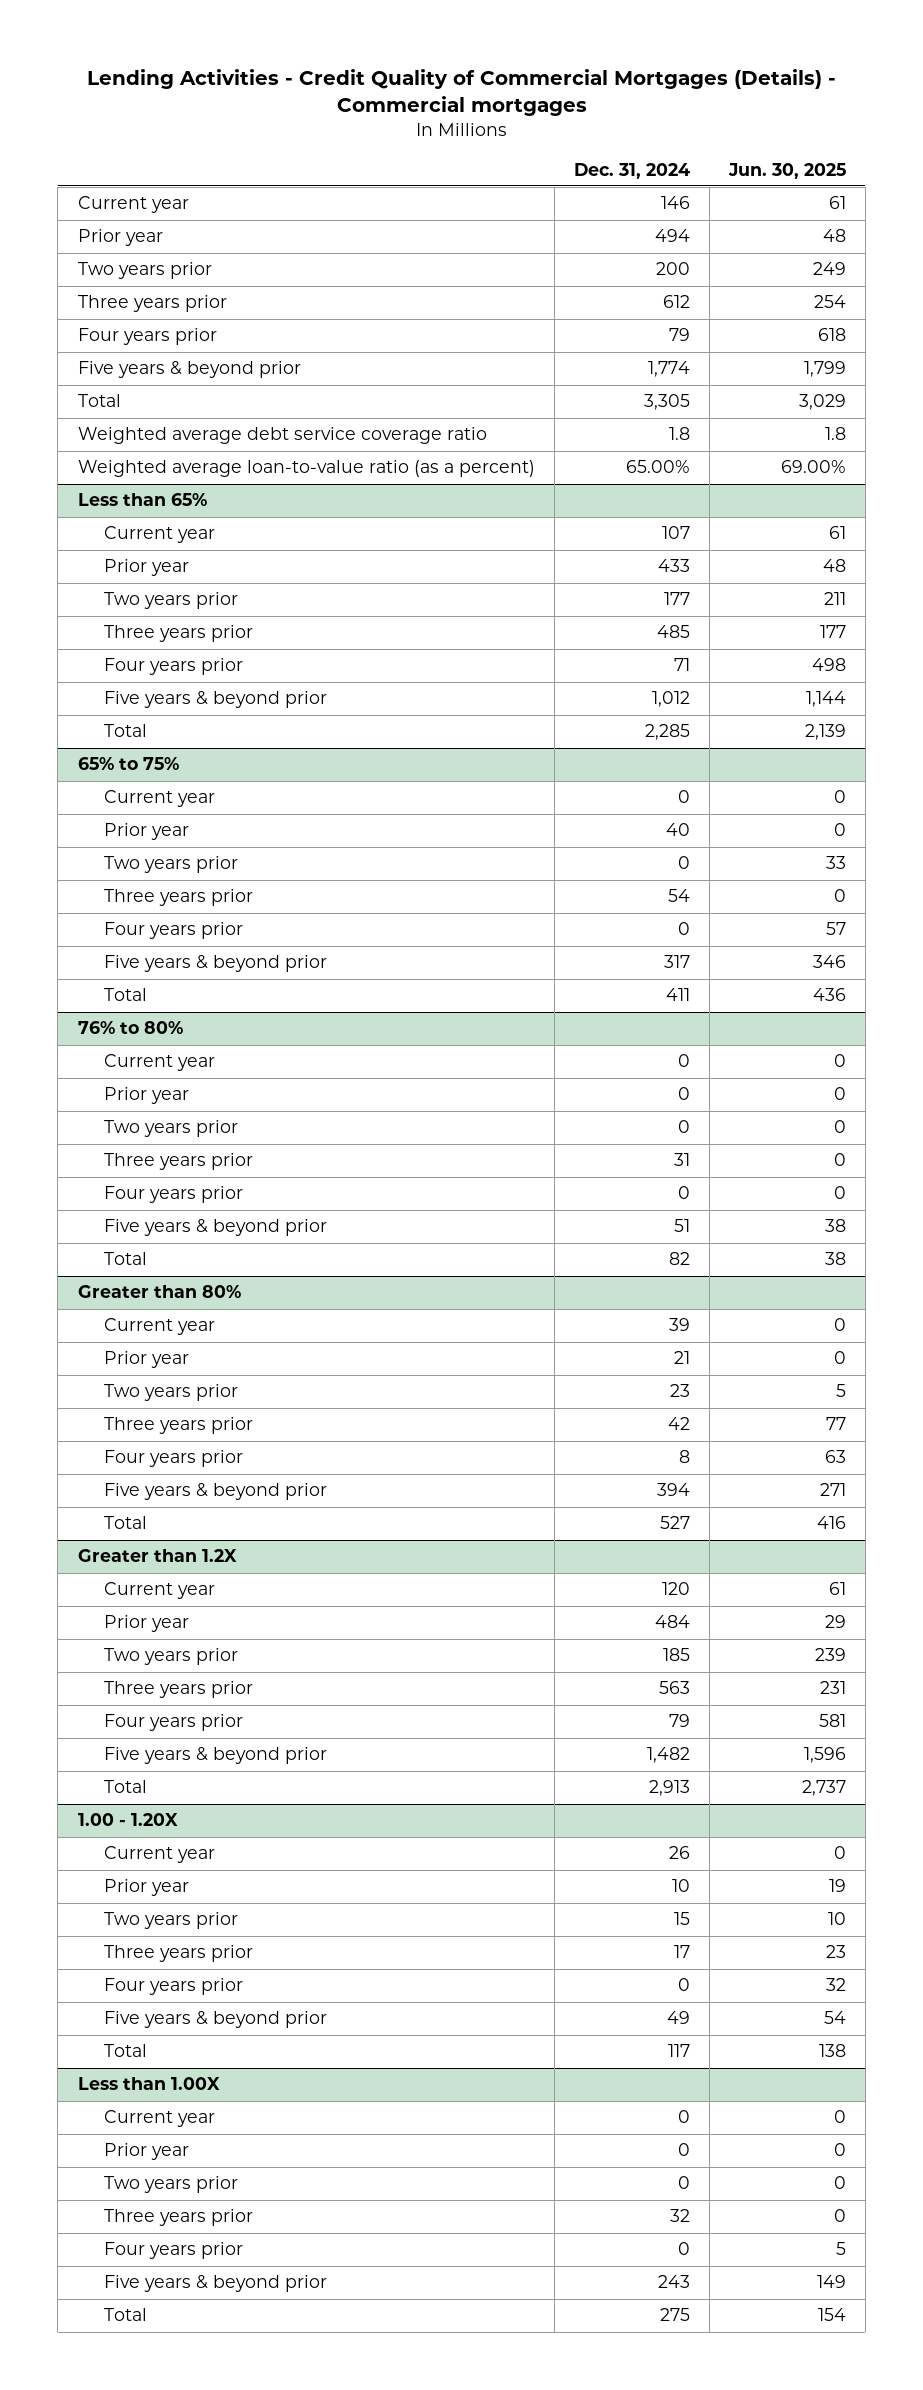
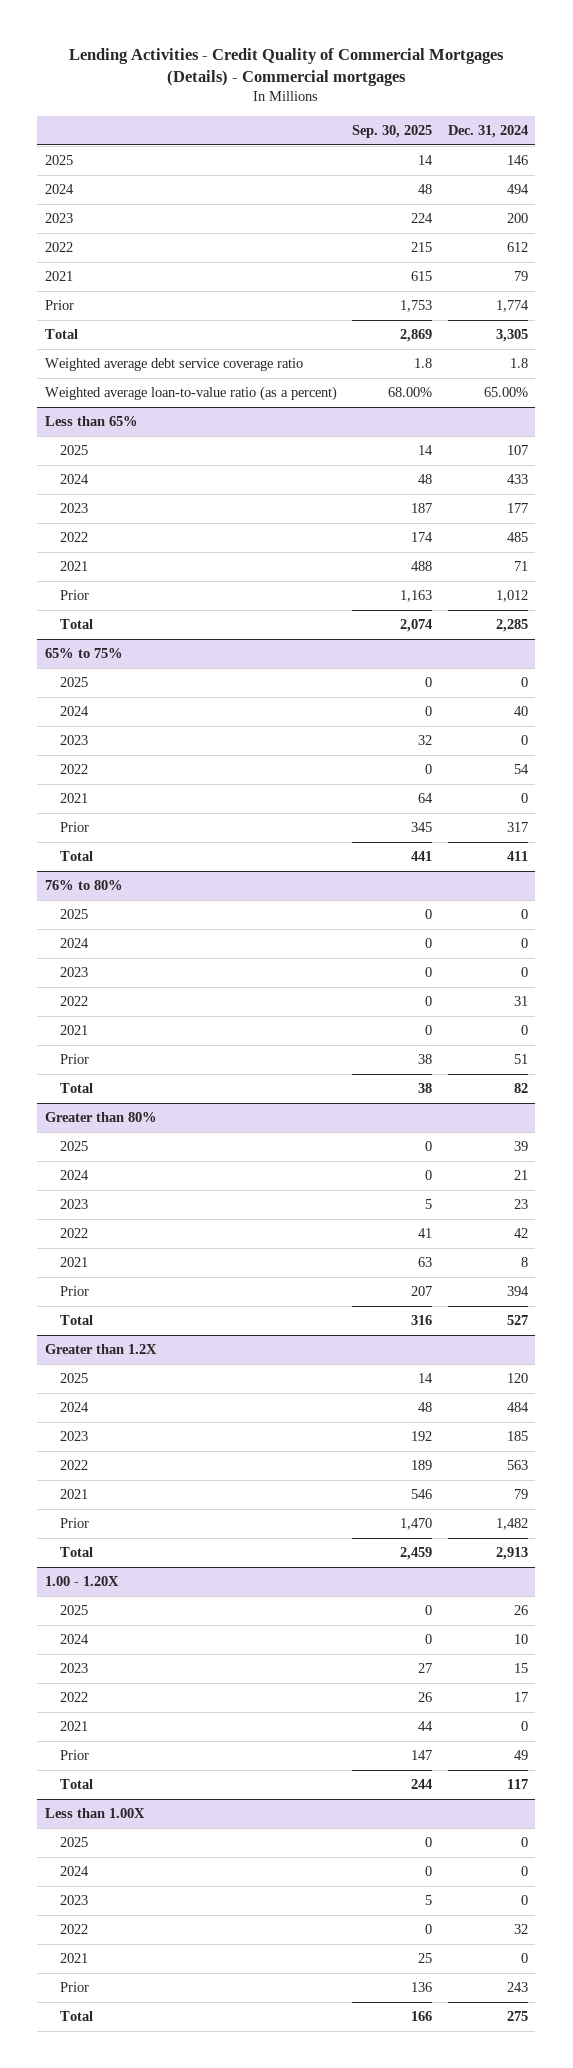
- | Dec. 31, 2024 | Jun. 30, 2025
+ | Sep. 30, 2025 | Dec. 31, 2024
- Current year | 146 | 61
- Prior year | 494 | 48
- Two years prior | 200 | 249
- Three years prior | 612 | 254
- Four years prior | 79 | 618
- Five years & beyond prior | 1,774 | 1,799
+ 2025 | 14 | 146
+ 2024 | 48 | 494
+ 2023 | 224 | 200
+ 2022 | 215 | 612
+ 2021 | 615 | 79
+ Prior | 1,753 | 1,774
@ Less than 65%
- Current year | 107 | 61
- Prior year | 433 | 48
- Two years prior | 177 | 211
- Three years prior | 485 | 177
- Four years prior | 71 | 498
- Five years & beyond prior | 1,012 | 1,144
+ 2025 | 14 | 107
+ 2024 | 48 | 433
+ 2023 | 187 | 177
+ 2022 | 174 | 485
+ 2021 | 488 | 71
+ Prior | 1,163 | 1,012
@ 65% to 75%
- Current year | 0 | 0
- Prior year | 40 | 0
- Two years prior | 0 | 33
- Three years prior | 54 | 0
- Four years prior | 0 | 57
- Five years & beyond prior | 317 | 346
+ 2025 | 0 | 0
+ 2024 | 0 | 40
+ 2023 | 32 | 0
+ 2022 | 0 | 54
+ 2021 | 64 | 0
+ Prior | 345 | 317
@ 76% to 80%
- Current year | 0 | 0
- Prior year | 0 | 0
- Two years prior | 0 | 0
- Three years prior | 31 | 0
- Four years prior | 0 | 0
- Five years & beyond prior | 51 | 38
+ 2025 | 0 | 0
+ 2024 | 0 | 0
+ 2023 | 0 | 0
+ 2022 | 0 | 31
+ 2021 | 0 | 0
+ Prior | 38 | 51
@ Greater than 80%
- Current year | 39 | 0
- Prior year | 21 | 0
- Two years prior | 23 | 5
- Three years prior | 42 | 77
- Four years prior | 8 | 63
- Five years & beyond prior | 394 | 271
+ 2025 | 0 | 39
+ 2024 | 0 | 21
+ 2023 | 5 | 23
+ 2022 | 41 | 42
+ 2021 | 63 | 8
+ Prior | 207 | 394
@ Greater than 1.2X
- Current year | 120 | 61
- Prior year | 484 | 29
- Two years prior | 185 | 239
- Three years prior | 563 | 231
- Four years prior | 79 | 581
- Five years & beyond prior | 1,482 | 1,596
+ 2025 | 14 | 120
+ 2024 | 48 | 484
+ 2023 | 192 | 185
+ 2022 | 189 | 563
+ 2021 | 546 | 79
+ Prior | 1,470 | 1,482
@ 1.00 - 1.20X
- Current year | 26 | 0
- Prior year | 10 | 19
- Two years prior | 15 | 10
- Three years prior | 17 | 23
- Four years prior | 0 | 32
- Five years & beyond prior | 49 | 54
+ 2025 | 0 | 26
+ 2024 | 0 | 10
+ 2023 | 27 | 15
+ 2022 | 26 | 17
+ 2021 | 44 | 0
+ Prior | 147 | 49
@ Less than 1.00X
- Current year | 0 | 0
- Prior year | 0 | 0
- Two years prior | 0 | 0
- Three years prior | 32 | 0
- Four years prior | 0 | 5
- Five years & beyond prior | 243 | 149
+ 2025 | 0 | 0
+ 2024 | 0 | 0
+ 2023 | 5 | 0
+ 2022 | 0 | 32
+ 2021 | 25 | 0
+ Prior | 136 | 243

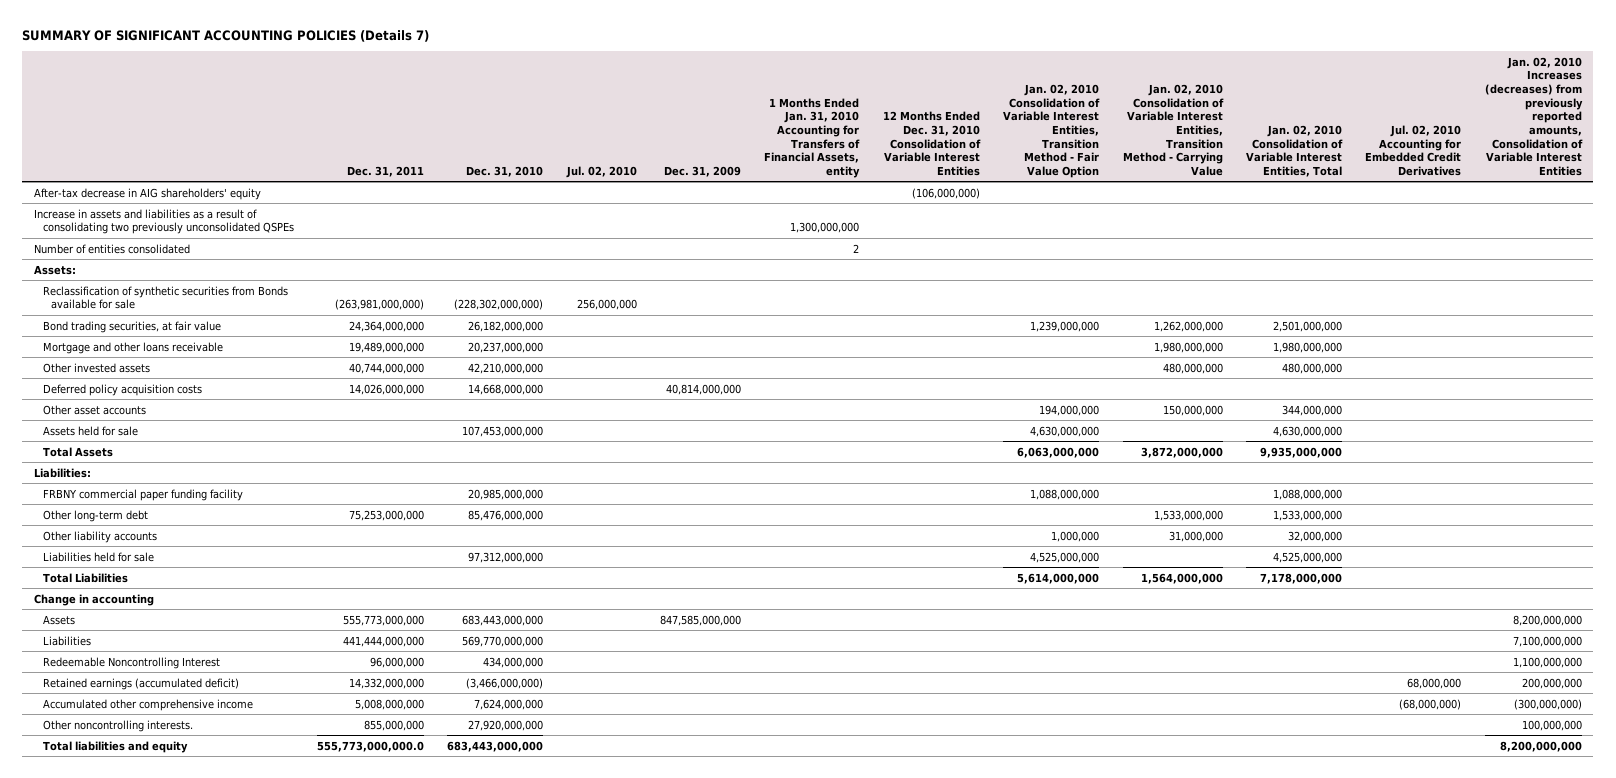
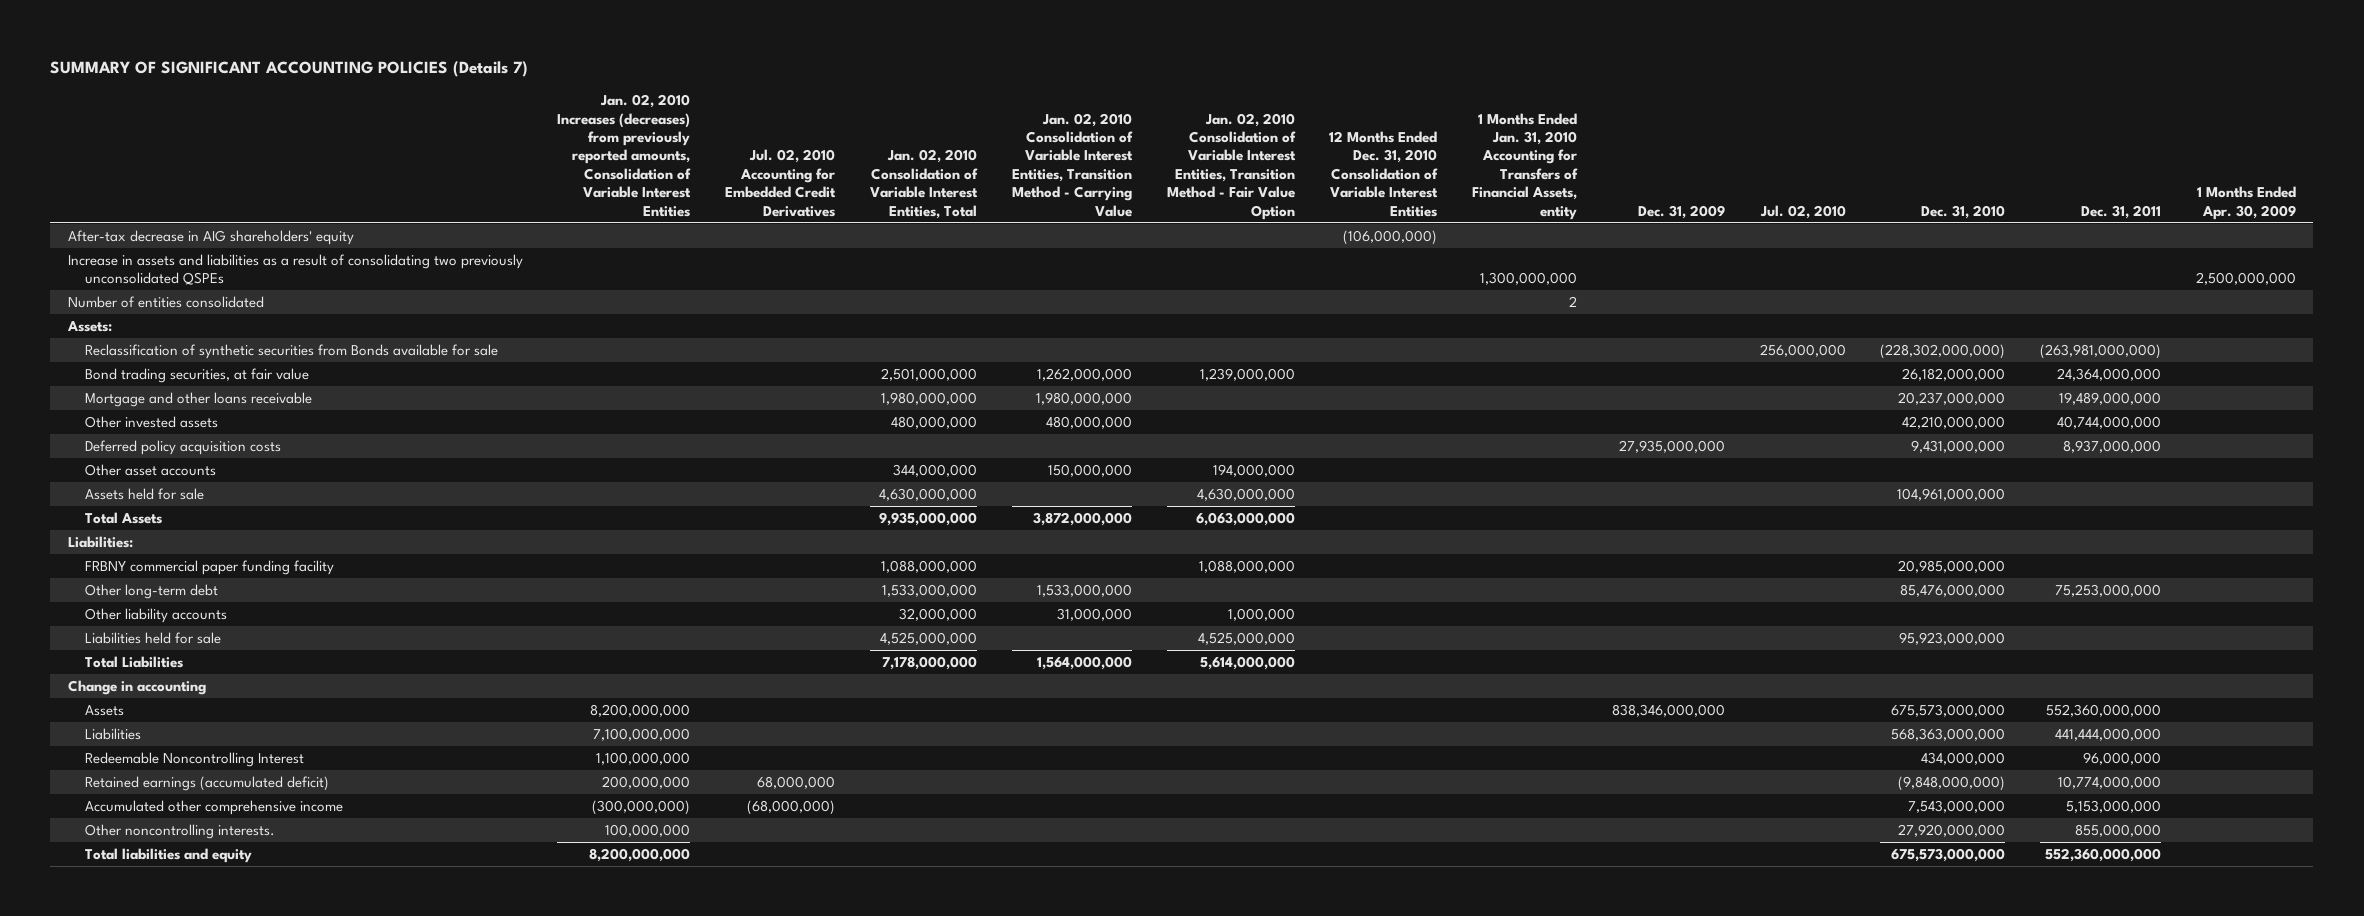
- | Dec. 31, 2011 | Dec. 31, 2010 | Jul. 02, 2010 | Dec. 31, 2009 | 1 Months Ended Jan. 31, 2010 Accounting for Transfers of Financial Assets, entity | 12 Months Ended Dec. 31, 2010 Consolidation of Variable Interest Entities | Jan. 02, 2010 Consolidation of Variable Interest Entities, Transition Method - Fair Value Option | Jan. 02, 2010 Consolidation of Variable Interest Entities, Transition Method - Carrying Value | Jan. 02, 2010 Consolidation of Variable Interest Entities, Total | Jul. 02, 2010 Accounting for Embedded Credit Derivatives | Jan. 02, 2010 Increases (decreases) from previously reported amounts, Consolidation of Variable Interest Entities
+ | Jan. 02, 2010 Increases (decreases) from previously reported amounts, Consolidation of Variable Interest Entities | Jul. 02, 2010 Accounting for Embedded Credit Derivatives | Jan. 02, 2010 Consolidation of Variable Interest Entities, Total | Jan. 02, 2010 Consolidation of Variable Interest Entities, Transition Method - Carrying Value | Jan. 02, 2010 Consolidation of Variable Interest Entities, Transition Method - Fair Value Option | 12 Months Ended Dec. 31, 2010 Consolidation of Variable Interest Entities | 1 Months Ended Jan. 31, 2010 Accounting for Transfers of Financial Assets, entity | Dec. 31, 2009 | Jul. 02, 2010 | Dec. 31, 2010 | Dec. 31, 2011 | 1 Months Ended Apr. 30, 2009
- Deferred policy acquisition costs | 14,026,000,000 | 14,668,000,000 | | 40,814,000,000 | | | | | | |
+ Deferred policy acquisition costs | | | | | | | | 27,935,000,000 | | 9,431,000,000 | 8,937,000,000 |
- Assets held for sale | | 107,453,000,000 | | | | | 4,630,000,000 | | 4,630,000,000 | |
+ Assets held for sale | | | 4,630,000,000 | | 4,630,000,000 | | | | | 104,961,000,000 | |
- Liabilities held for sale | | 97,312,000,000 | | | | | 4,525,000,000 | | 4,525,000,000 | |
+ Liabilities held for sale | | | 4,525,000,000 | | 4,525,000,000 | | | | | 95,923,000,000 | |
- Assets | 555,773,000,000 | 683,443,000,000 | | 847,585,000,000 | | | | | | | 8,200,000,000
- Liabilities | 441,444,000,000 | 569,770,000,000 | | | | | | | | | 7,100,000,000
+ Assets | 8,200,000,000 | | | | | | | 838,346,000,000 | | 675,573,000,000 | 552,360,000,000 |
+ Liabilities | 7,100,000,000 | | | | | | | | | 568,363,000,000 | 441,444,000,000 |
- Retained earnings (accumulated deficit) | 14,332,000,000 | (3,466,000,000) | | | | | | | | 68,000,000 | 200,000,000
- Accumulated other comprehensive income | 5,008,000,000 | 7,624,000,000 | | | | | | | | (68,000,000) | (300,000,000)
+ Retained earnings (accumulated deficit) | 200,000,000 | 68,000,000 | | | | | | | | (9,848,000,000) | 10,774,000,000 |
+ Accumulated other comprehensive income | (300,000,000) | (68,000,000) | | | | | | | | 7,543,000,000 | 5,153,000,000 |
- Total liabilities and equity | 555,773,000,000.0 | 683,443,000,000 | | | | | | | | | 8,200,000,000
+ Total liabilities and equity | 8,200,000,000 | | | | | | | | | 675,573,000,000 | 552,360,000,000 |

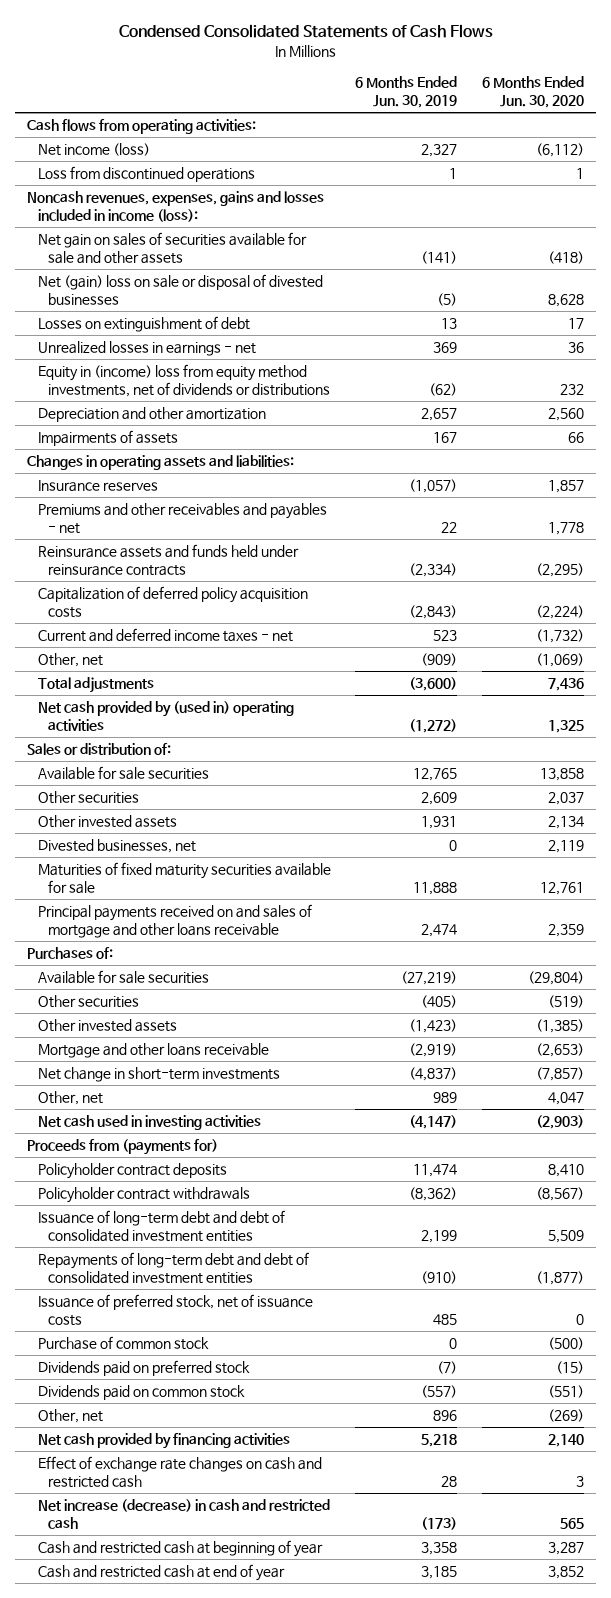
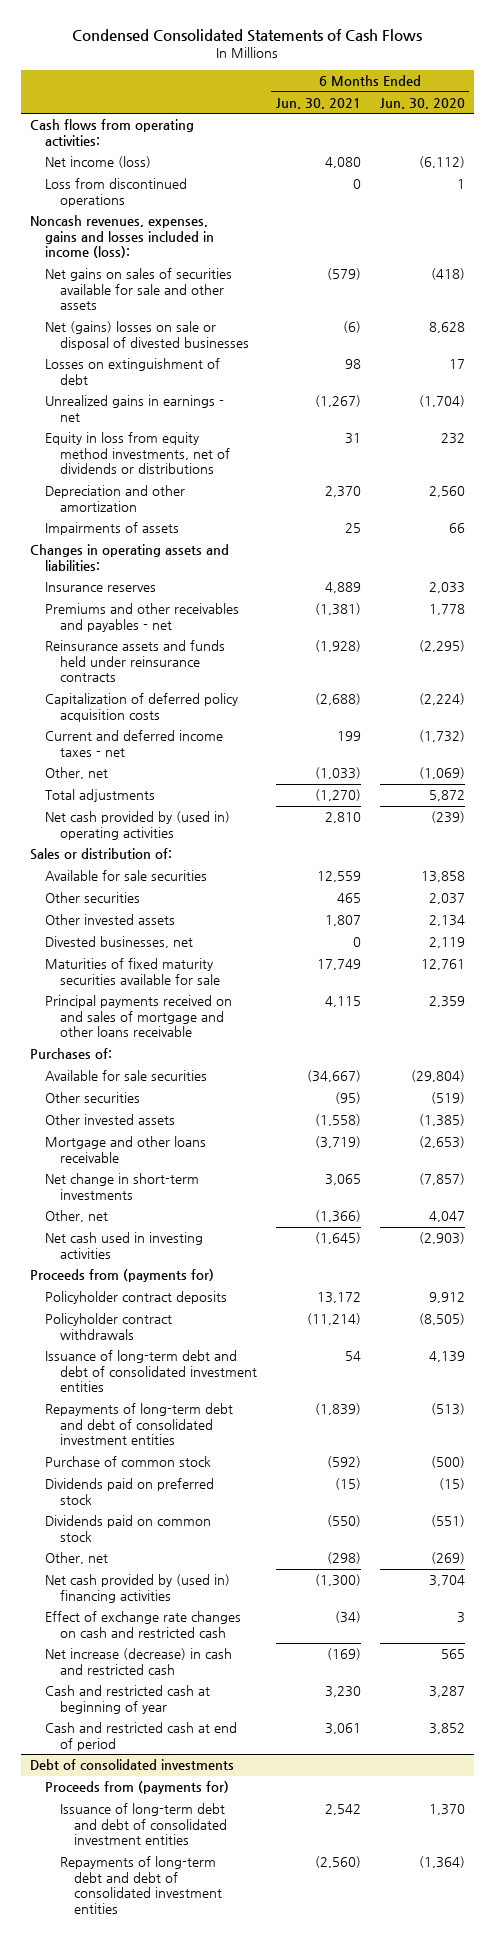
- | 6 Months Ended Jun. 30, 2019 | 6 Months Ended Jun. 30, 2020
+ | 6 Months Ended Jun. 30, 2021 | 6 Months Ended Jun. 30, 2020
- Net gain on sales of securities available for sale and other assets | (141) | (418)
- Net (gain) loss on sale or disposal of divested businesses | (5) | 8,628
+ Net gains on sales of securities available for sale and other assets | (579) | (418)
+ Net (gains) losses on sale or disposal of divested businesses | (6) | 8,628
- Unrealized losses in earnings - net | 369 | 36
- Equity in (income) loss from equity method investments, net of dividends or distributions | (62) | 232
+ Unrealized gains in earnings - net | (1,267) | (1,704)
+ Equity in loss from equity method investments, net of dividends or distributions | 31 | 232
- Insurance reserves | (1,057) | 1,857
+ Insurance reserves | 4,889 | 2,033
- Total adjustments | (3,600) | 7,436
- Net cash provided by (used in) operating activities | (1,272) | 1,325
+ Total adjustments | (1,270) | 5,872
+ Net cash provided by (used in) operating activities | 2,810 | (239)
- Policyholder contract deposits | 11,474 | 8,410
- Policyholder contract withdrawals | (8,362) | (8,567)
- Issuance of long-term debt and debt of consolidated investment entities | 2,199 | 5,509
- Repayments of long-term debt and debt of consolidated investment entities | (910) | (1,877)
- Issuance of preferred stock, net of issuance costs | 485 | 0
+ Policyholder contract deposits | 13,172 | 9,912
+ Policyholder contract withdrawals | (11,214) | (8,505)
+ Issuance of long-term debt and debt of consolidated investment entities | 54 | 4,139
+ Repayments of long-term debt and debt of consolidated investment entities | (1,839) | (513)
- Net cash provided by financing activities | 5,218 | 2,140
+ Net cash provided by (used in) financing activities | (1,300) | 3,704
- Cash and restricted cash at end of year | 3,185 | 3,852
+ Cash and restricted cash at end of period | 3,061 | 3,852
+ Debt of consolidated investments
+ Proceeds from (payments for)
+ Issuance of long-term debt and debt of consolidated investment entities | 2,542 | 1,370
+ Repayments of long-term debt and debt of consolidated investment entities | (2,560) | (1,364)

